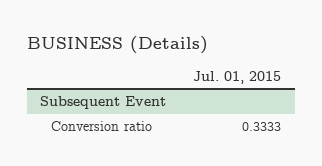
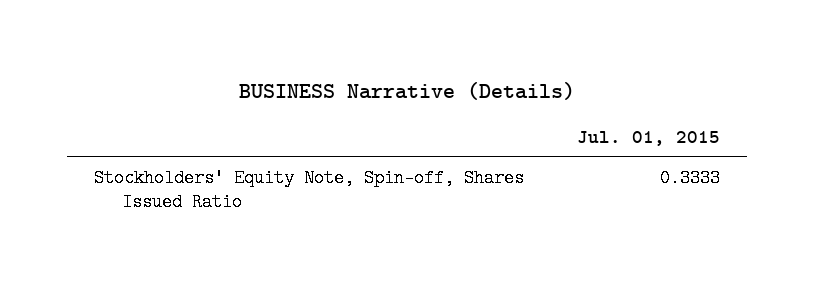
- BUSINESS (Details)
+ BUSINESS Narrative (Details)
- Subsequent Event
- Conversion ratio | 0.3333
+ Stockholders' Equity Note, Spin-off, Shares Issued Ratio | 0.3333

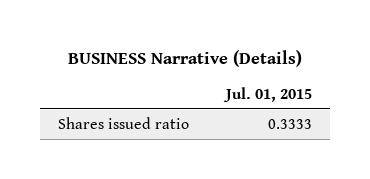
- Stockholders' Equity Note, Spin-off, Shares Issued Ratio | 0.3333
+ Shares issued ratio | 0.3333

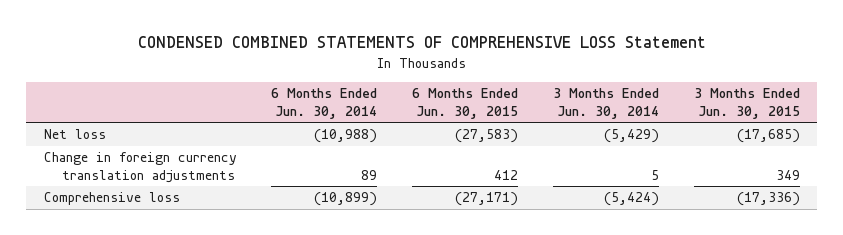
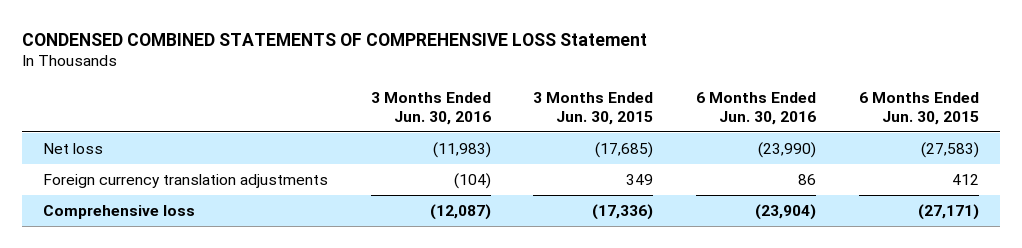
- | 6 Months Ended Jun. 30, 2014 | 6 Months Ended Jun. 30, 2015 | 3 Months Ended Jun. 30, 2014 | 3 Months Ended Jun. 30, 2015
+ | 3 Months Ended Jun. 30, 2016 | 3 Months Ended Jun. 30, 2015 | 6 Months Ended Jun. 30, 2016 | 6 Months Ended Jun. 30, 2015
- Change in foreign currency translation adjustments | 89 | 412 | 5 | 349
+ Foreign currency translation adjustments | (104) | 349 | 86 | 412

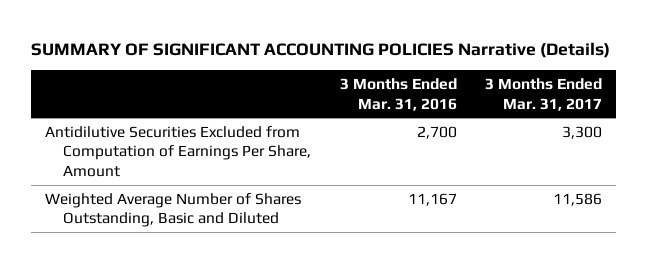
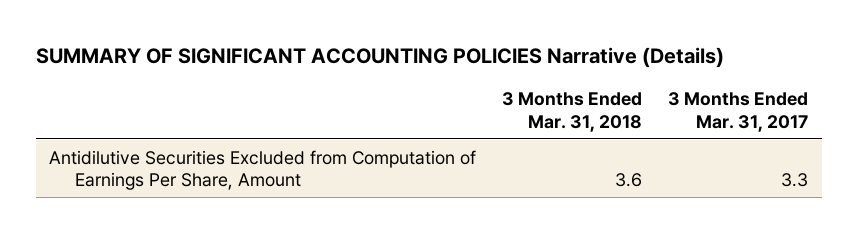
- | 3 Months Ended Mar. 31, 2016 | 3 Months Ended Mar. 31, 2017
+ | 3 Months Ended Mar. 31, 2018 | 3 Months Ended Mar. 31, 2017
- Antidilutive Securities Excluded from Computation of Earnings Per Share, Amount | 2,700 | 3,300
- Weighted Average Number of Shares Outstanding, Basic and Diluted | 11,167 | 11,586
+ Antidilutive Securities Excluded from Computation of Earnings Per Share, Amount | 3.6 | 3.3

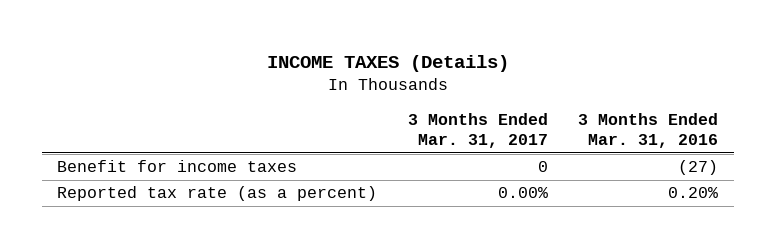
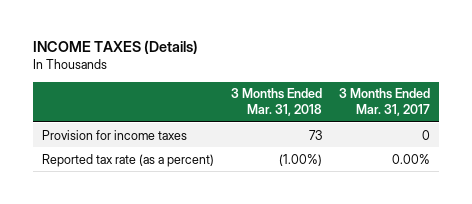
- | 3 Months Ended Mar. 31, 2017 | 3 Months Ended Mar. 31, 2016
+ | 3 Months Ended Mar. 31, 2018 | 3 Months Ended Mar. 31, 2017
- Benefit for income taxes | 0 | (27)
+ Provision for income taxes | 73 | 0

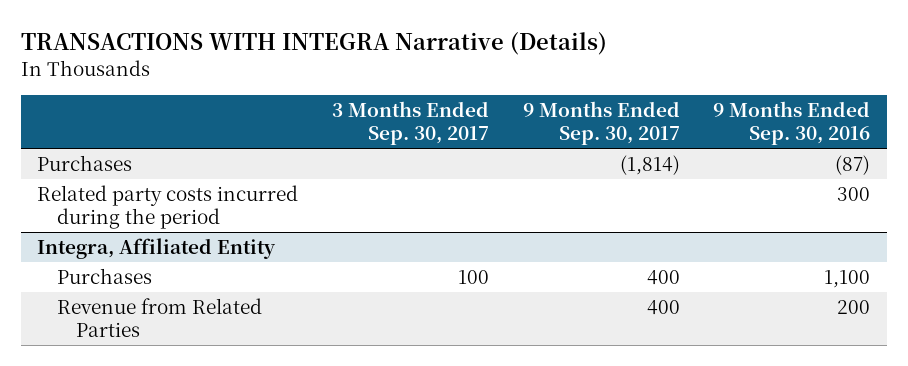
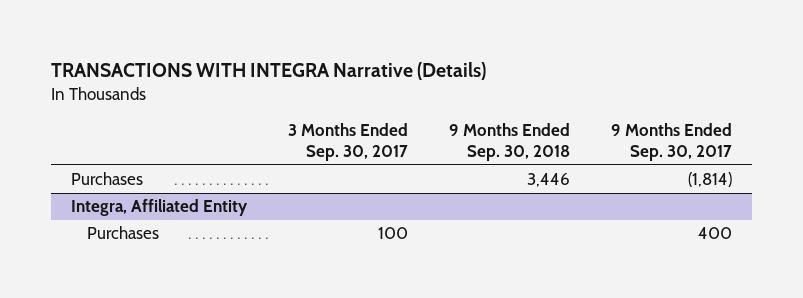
- | 3 Months Ended Sep. 30, 2017 | 9 Months Ended Sep. 30, 2017 | 9 Months Ended Sep. 30, 2016
+ | 3 Months Ended Sep. 30, 2017 | 9 Months Ended Sep. 30, 2018 | 9 Months Ended Sep. 30, 2017
- Related party costs incurred during the period | | | 300
@ Integra, Affiliated Entity
- Revenue from Related Parties | | 400 | 200

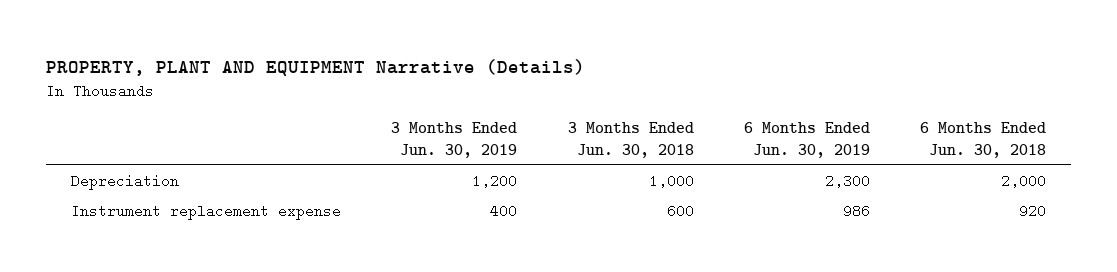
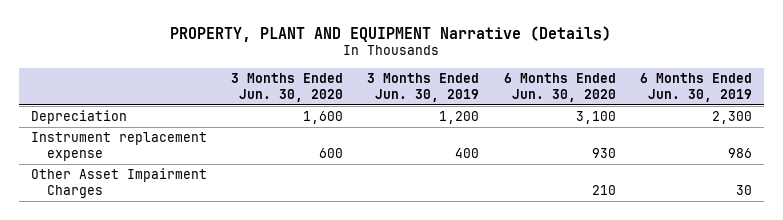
- | 3 Months Ended Jun. 30, 2019 | 3 Months Ended Jun. 30, 2018 | 6 Months Ended Jun. 30, 2019 | 6 Months Ended Jun. 30, 2018
+ | 3 Months Ended Jun. 30, 2020 | 3 Months Ended Jun. 30, 2019 | 6 Months Ended Jun. 30, 2020 | 6 Months Ended Jun. 30, 2019
+ Other Asset Impairment Charges | | | 210 | 30

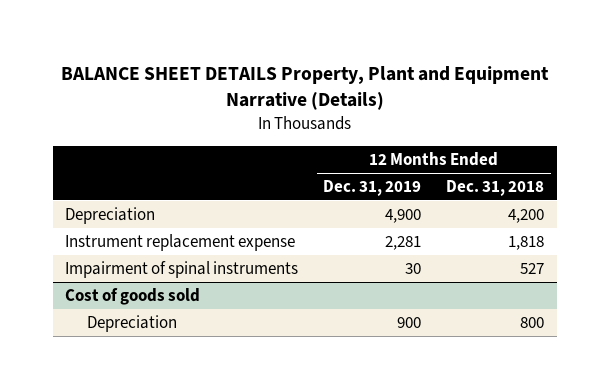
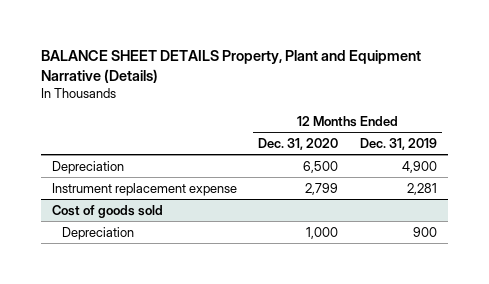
- | 12 Months Ended Dec. 31, 2019 | 12 Months Ended Dec. 31, 2018
+ | 12 Months Ended Dec. 31, 2020 | 12 Months Ended Dec. 31, 2019
- Impairment of spinal instruments | 30 | 527

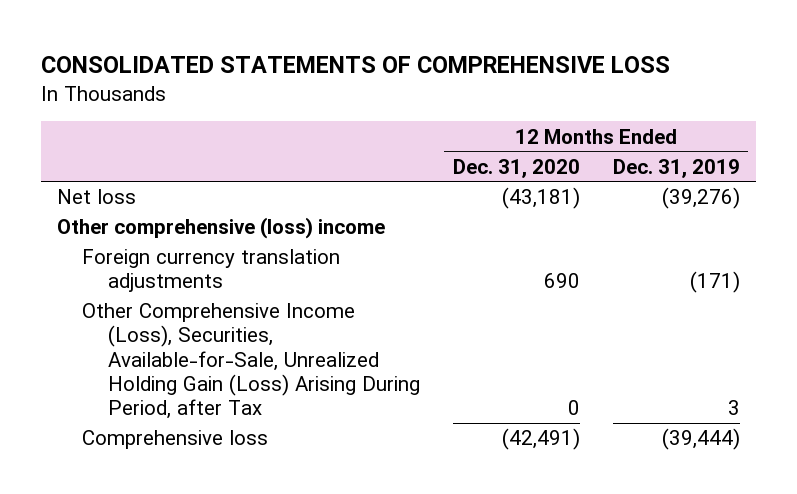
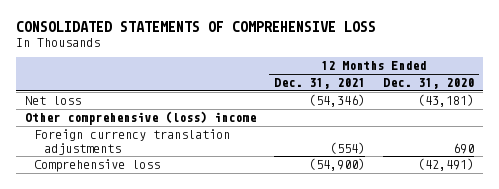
- | 12 Months Ended Dec. 31, 2020 | 12 Months Ended Dec. 31, 2019
+ | 12 Months Ended Dec. 31, 2021 | 12 Months Ended Dec. 31, 2020
- Other Comprehensive Income (Loss), Securities, Available-for-Sale, Unrealized Holding Gain (Loss) Arising During Period, after Tax | 0 | 3

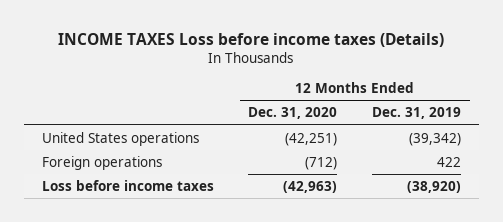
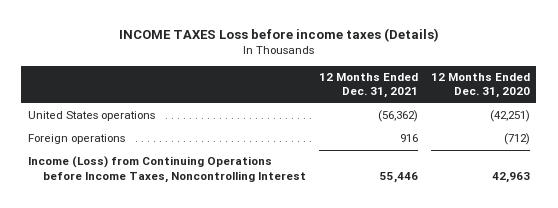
- | 12 Months Ended Dec. 31, 2020 | 12 Months Ended Dec. 31, 2019
+ | 12 Months Ended Dec. 31, 2021 | 12 Months Ended Dec. 31, 2020
- Loss before income taxes | (42,963) | (38,920)
+ Income (Loss) from Continuing Operations before Income Taxes, Noncontrolling Interest | 55,446 | 42,963

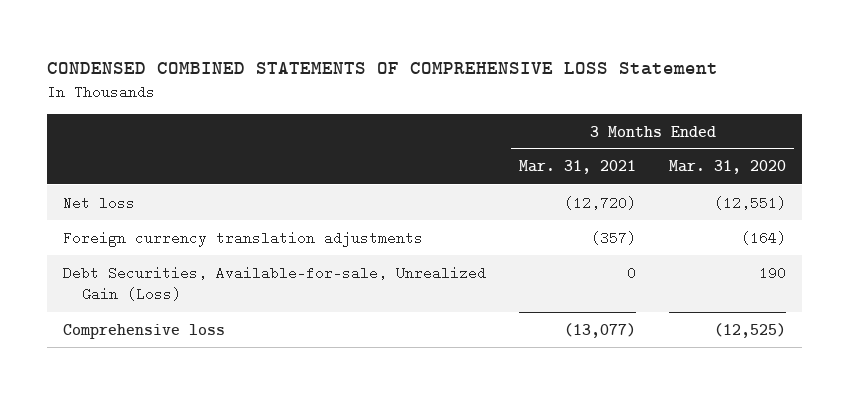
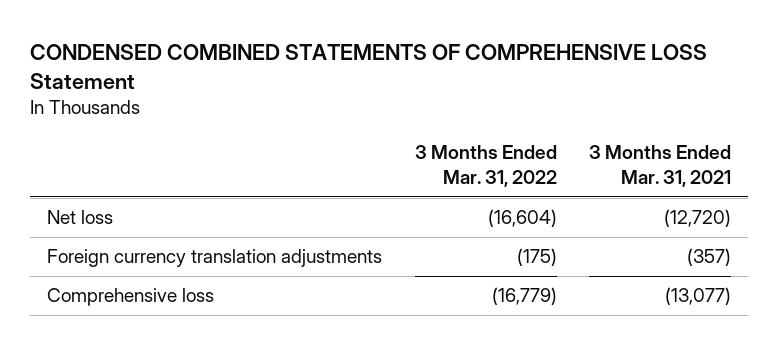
- | 3 Months Ended Mar. 31, 2021 | 3 Months Ended Mar. 31, 2020
+ | 3 Months Ended Mar. 31, 2022 | 3 Months Ended Mar. 31, 2021
- Debt Securities, Available-for-sale, Unrealized Gain (Loss) | 0 | 190

